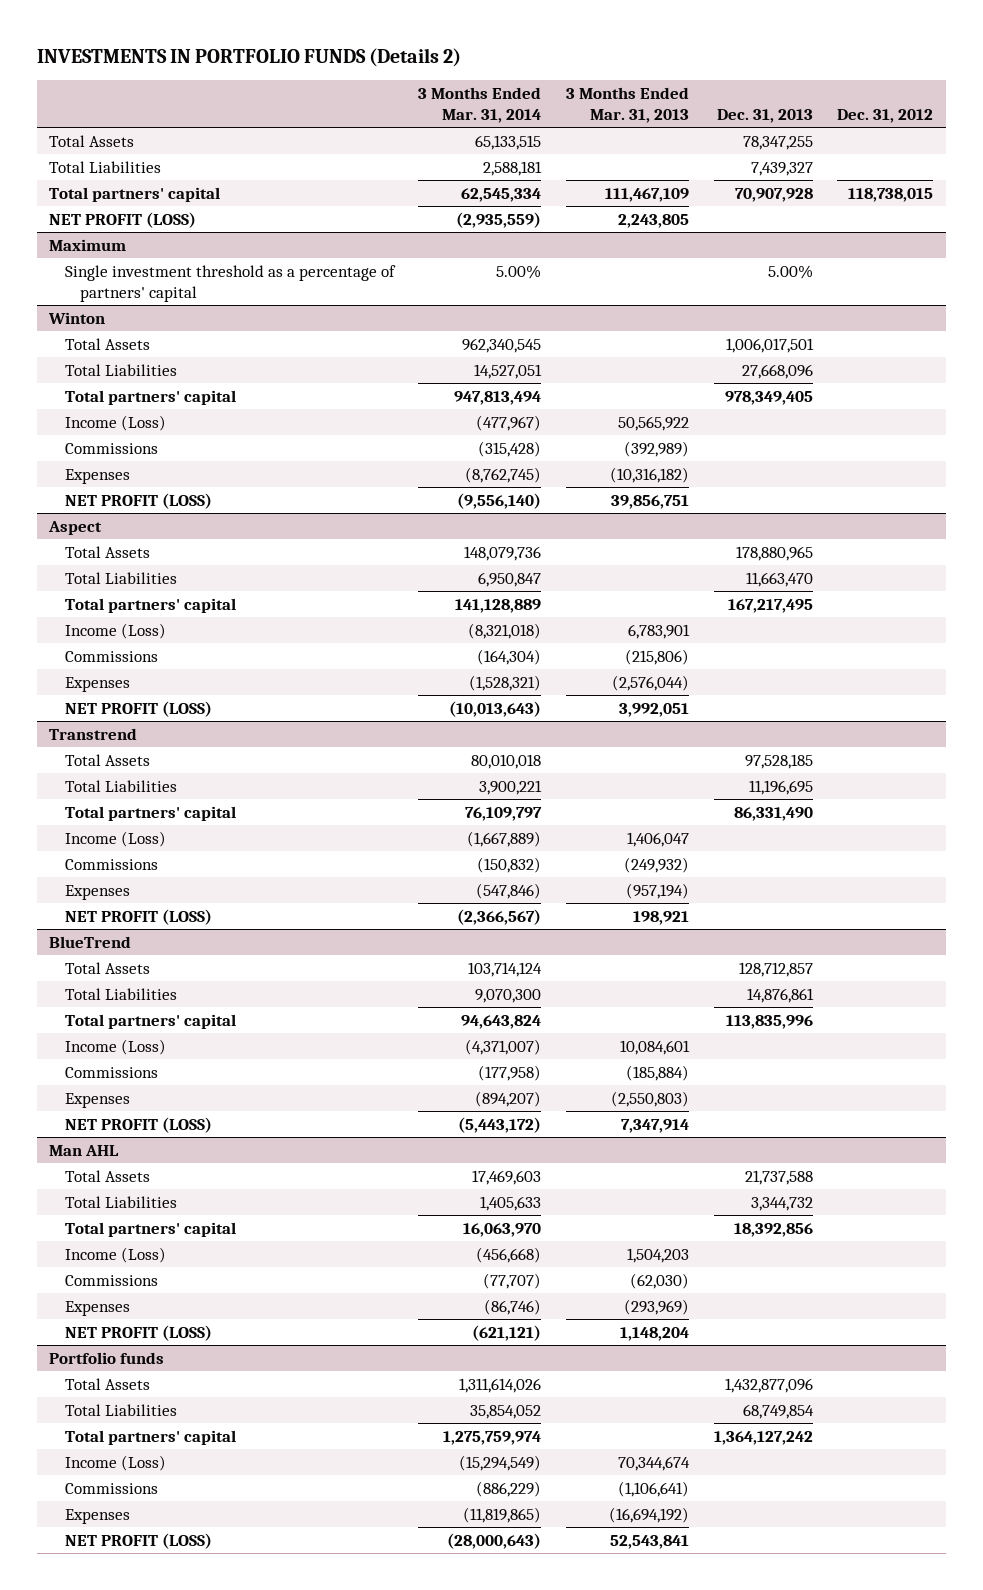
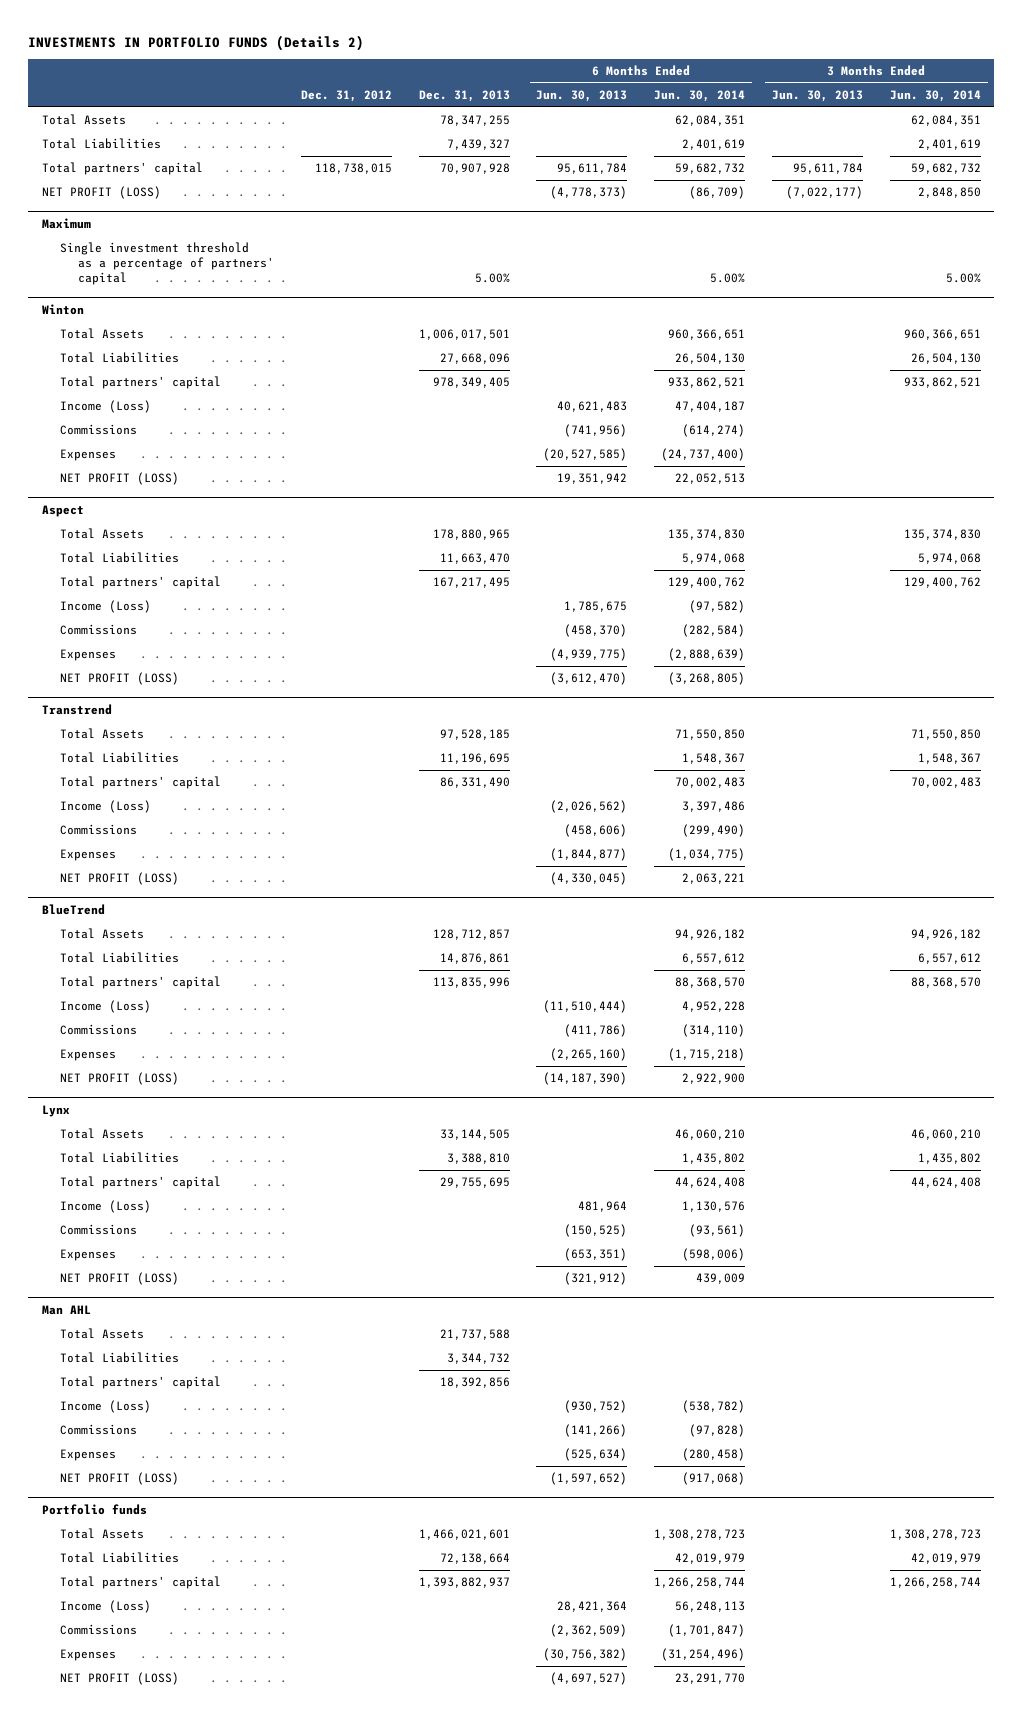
- | 3 Months Ended Mar. 31, 2014 | 3 Months Ended Mar. 31, 2013 | Dec. 31, 2013 | Dec. 31, 2012
+ | Dec. 31, 2012 | Dec. 31, 2013 | 6 Months Ended Jun. 30, 2013 | 6 Months Ended Jun. 30, 2014 | 3 Months Ended Jun. 30, 2013 | 3 Months Ended Jun. 30, 2014
+ Lynx
+ Total Assets | | 33,144,505 | | 46,060,210 | | 46,060,210
+ Total Liabilities | | 3,388,810 | | 1,435,802 | | 1,435,802
+ Total partners' capital | | 29,755,695 | | 44,624,408 | | 44,624,408
+ Income (Loss) | | | 481,964 | 1,130,576 | |
+ Commissions | | | (150,525) | (93,561) | |
+ Expenses | | | (653,351) | (598,006) | |
+ NET PROFIT (LOSS) | | | (321,912) | 439,009 | |
@ Portfolio funds
- Total Assets | 1,311,614,026 | | 1,432,877,096 |
- Total Liabilities | 35,854,052 | | 68,749,854 |
- Total partners' capital | 1,275,759,974 | | 1,364,127,242 |
+ Total Assets | | 1,466,021,601 | | 1,308,278,723 | | 1,308,278,723
+ Total Liabilities | | 72,138,664 | | 42,019,979 | | 42,019,979
+ Total partners' capital | | 1,393,882,937 | | 1,266,258,744 | | 1,266,258,744

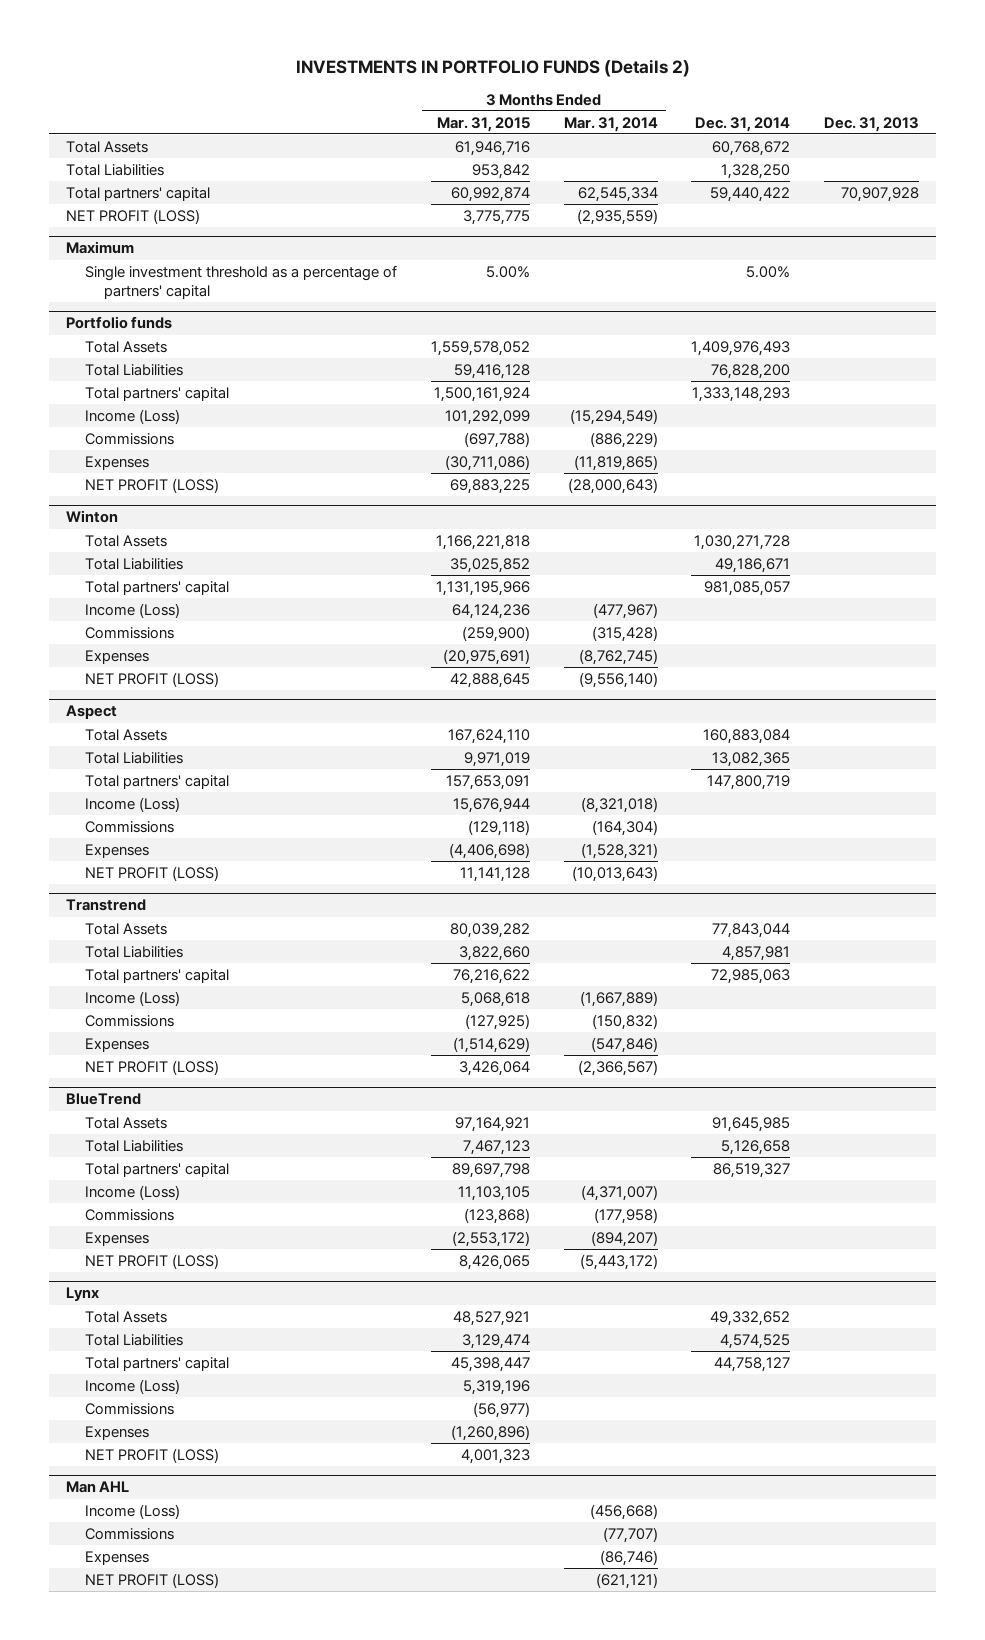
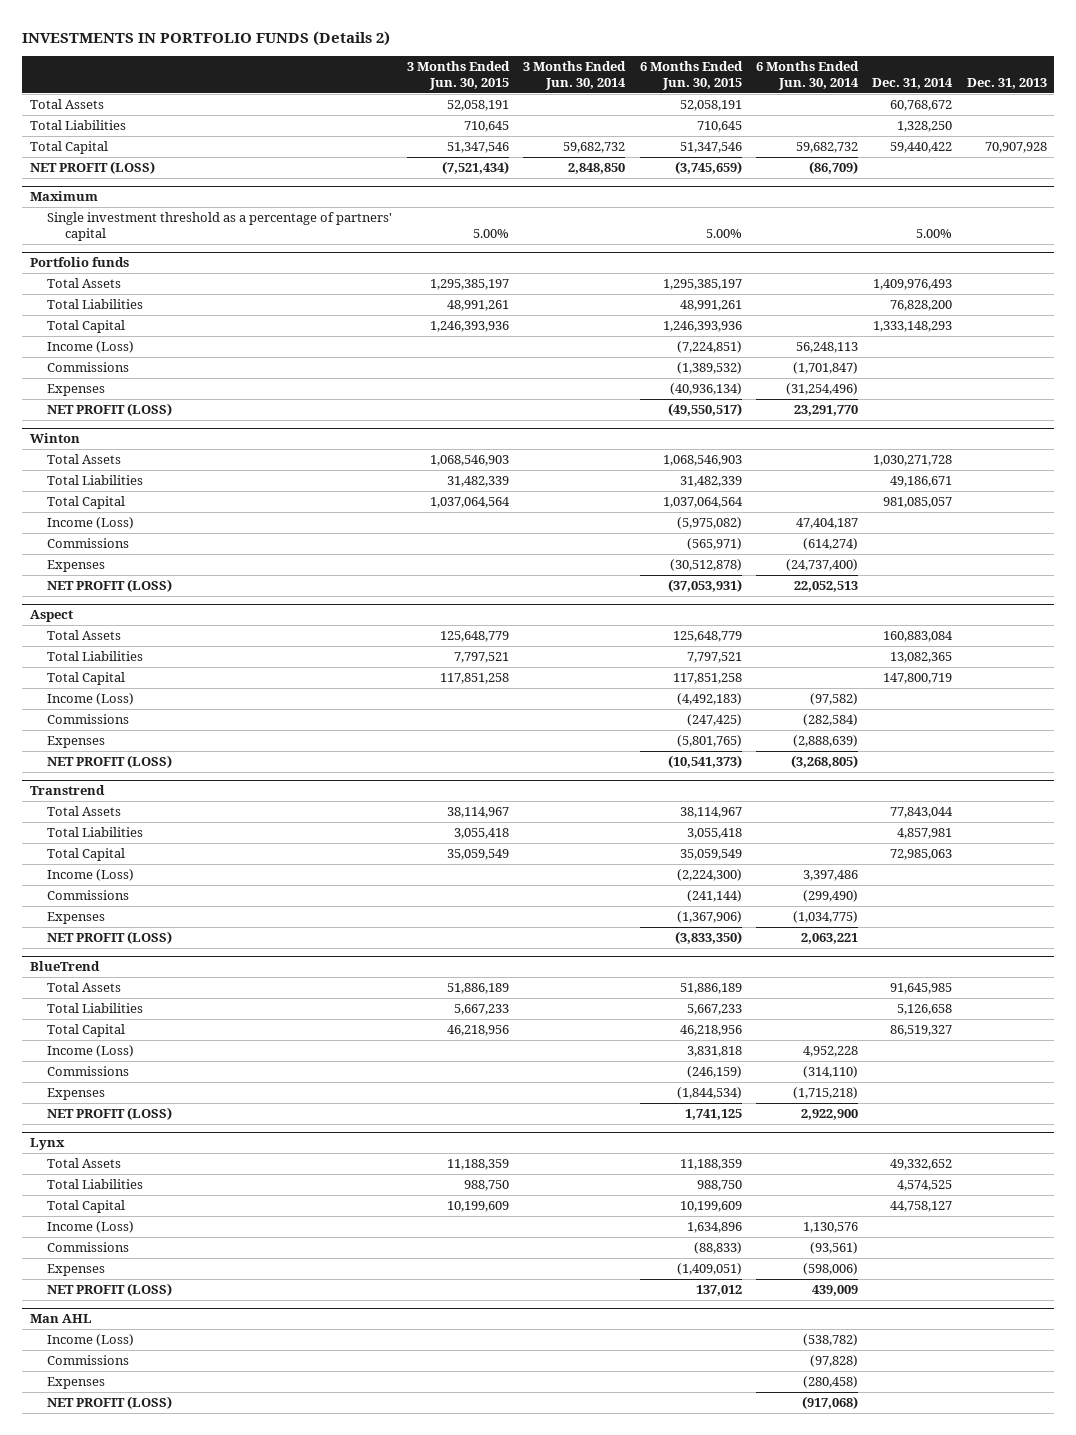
- | 3 Months Ended Mar. 31, 2015 | 3 Months Ended Mar. 31, 2014 | Dec. 31, 2014 | Dec. 31, 2013
+ | 3 Months Ended Jun. 30, 2015 | 3 Months Ended Jun. 30, 2014 | 6 Months Ended Jun. 30, 2015 | 6 Months Ended Jun. 30, 2014 | Dec. 31, 2014 | Dec. 31, 2013
- Total partners' capital | 60,992,874 | 62,545,334 | 59,440,422 | 70,907,928
+ Total Capital | 51,347,546 | 59,682,732 | 51,347,546 | 59,682,732 | 59,440,422 | 70,907,928
@ Portfolio funds
- Total partners' capital | 1,500,161,924 | | 1,333,148,293 |
+ Total Capital | 1,246,393,936 | | 1,246,393,936 | | 1,333,148,293 |
@ Winton
- Total partners' capital | 1,131,195,966 | | 981,085,057 |
+ Total Capital | 1,037,064,564 | | 1,037,064,564 | | 981,085,057 |
@ Aspect
- Total partners' capital | 157,653,091 | | 147,800,719 |
+ Total Capital | 117,851,258 | | 117,851,258 | | 147,800,719 |
@ Transtrend
- Total partners' capital | 76,216,622 | | 72,985,063 |
+ Total Capital | 35,059,549 | | 35,059,549 | | 72,985,063 |
@ BlueTrend
- Total partners' capital | 89,697,798 | | 86,519,327 |
+ Total Capital | 46,218,956 | | 46,218,956 | | 86,519,327 |
@ Lynx
- Total partners' capital | 45,398,447 | | 44,758,127 |
+ Total Capital | 10,199,609 | | 10,199,609 | | 44,758,127 |

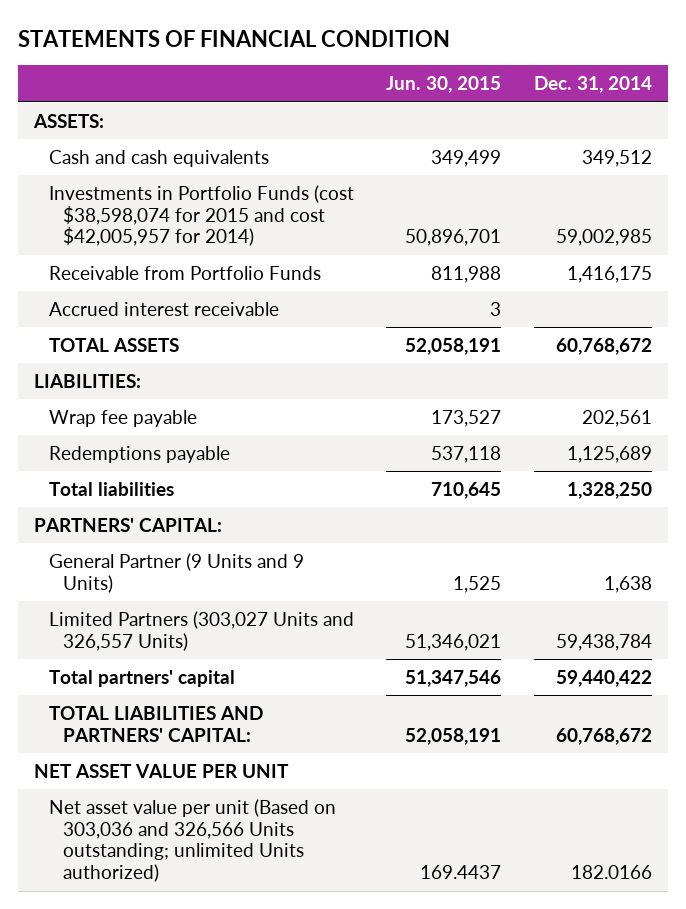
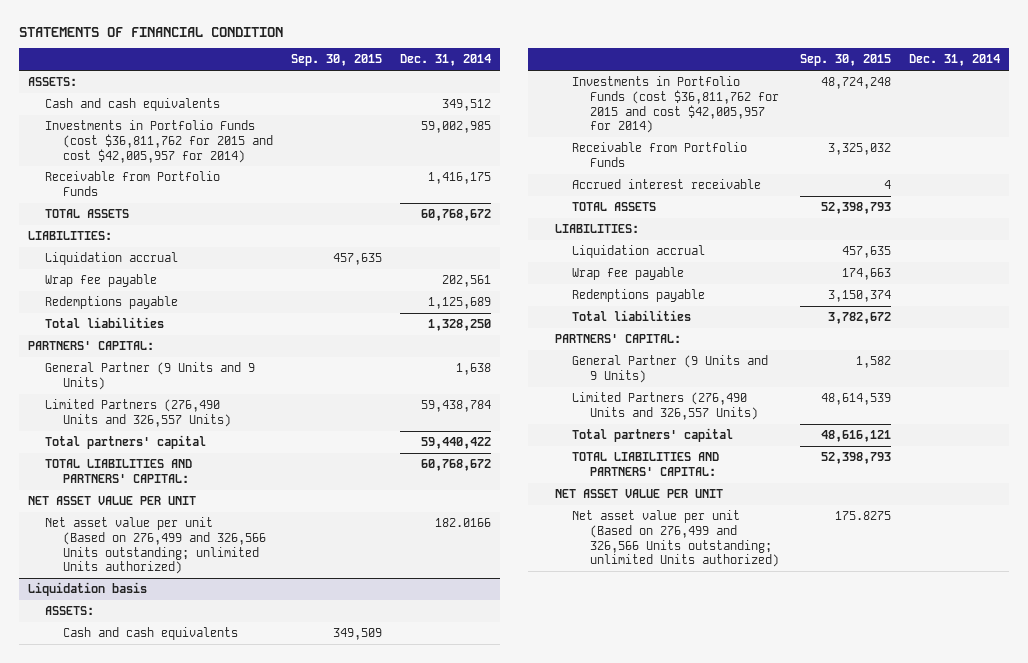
- | Jun. 30, 2015 | Dec. 31, 2014
+ | Sep. 30, 2015 | Dec. 31, 2014
- Investments in Portfolio Funds (cost $38,598,074 for 2015 and cost $42,005,957 for 2014) | 50,896,701 | 59,002,985
+ Investments in Portfolio Funds (cost $36,811,762 for 2015 and cost $42,005,957 for 2014) | | 59,002,985
- Accrued interest receivable | 3 |
+ Liquidation accrual | 457,635 |
- Limited Partners (303,027 Units and 326,557 Units) | 51,346,021 | 59,438,784
+ Limited Partners (276,490 Units and 326,557 Units) | | 59,438,784
- Net asset value per unit (Based on 303,036 and 326,566 Units outstanding; unlimited Units authorized) | 169.4437 | 182.0166
+ Net asset value per unit (Based on 276,499 and 326,566 Units outstanding; unlimited Units authorized) | | 182.0166
+ Liquidation basis
+ ASSETS:
+ Cash and cash equivalents | 349,509 |
+ Investments in Portfolio Funds (cost $36,811,762 for 2015 and cost $42,005,957 for 2014) | 48,724,248 |
+ Receivable from Portfolio Funds | 3,325,032 |
+ Accrued interest receivable | 4 |
+ TOTAL ASSETS | 52,398,793 |
+ LIABILITIES:
+ Liquidation accrual | 457,635 |
+ Wrap fee payable | 174,663 |
+ Redemptions payable | 3,150,374 |
+ Total liabilities | 3,782,672 |
+ PARTNERS' CAPITAL:
+ General Partner (9 Units and 9 Units) | 1,582 |
+ Limited Partners (276,490 Units and 326,557 Units) | 48,614,539 |
+ Total partners' capital | 48,616,121 |
+ TOTAL LIABILITIES AND PARTNERS' CAPITAL: | 52,398,793 |
+ NET ASSET VALUE PER UNIT
+ Net asset value per unit (Based on 276,499 and 326,566 Units outstanding; unlimited Units authorized) | 175.8275 |

